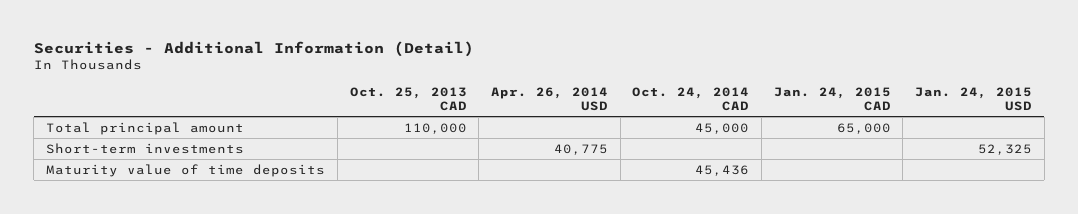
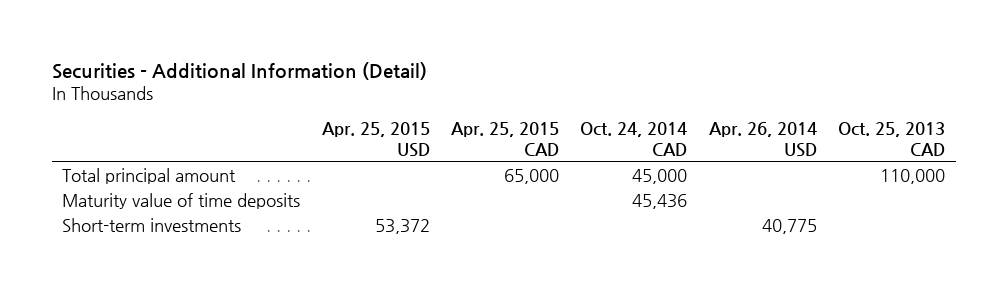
- | Oct. 25, 2013 CAD | Apr. 26, 2014 USD | Oct. 24, 2014 CAD | Jan. 24, 2015 CAD | Jan. 24, 2015 USD
+ | Apr. 25, 2015 USD | Apr. 25, 2015 CAD | Oct. 24, 2014 CAD | Apr. 26, 2014 USD | Oct. 25, 2013 CAD
moved down: Short-term investments | 53,372 | | | 40,775 |

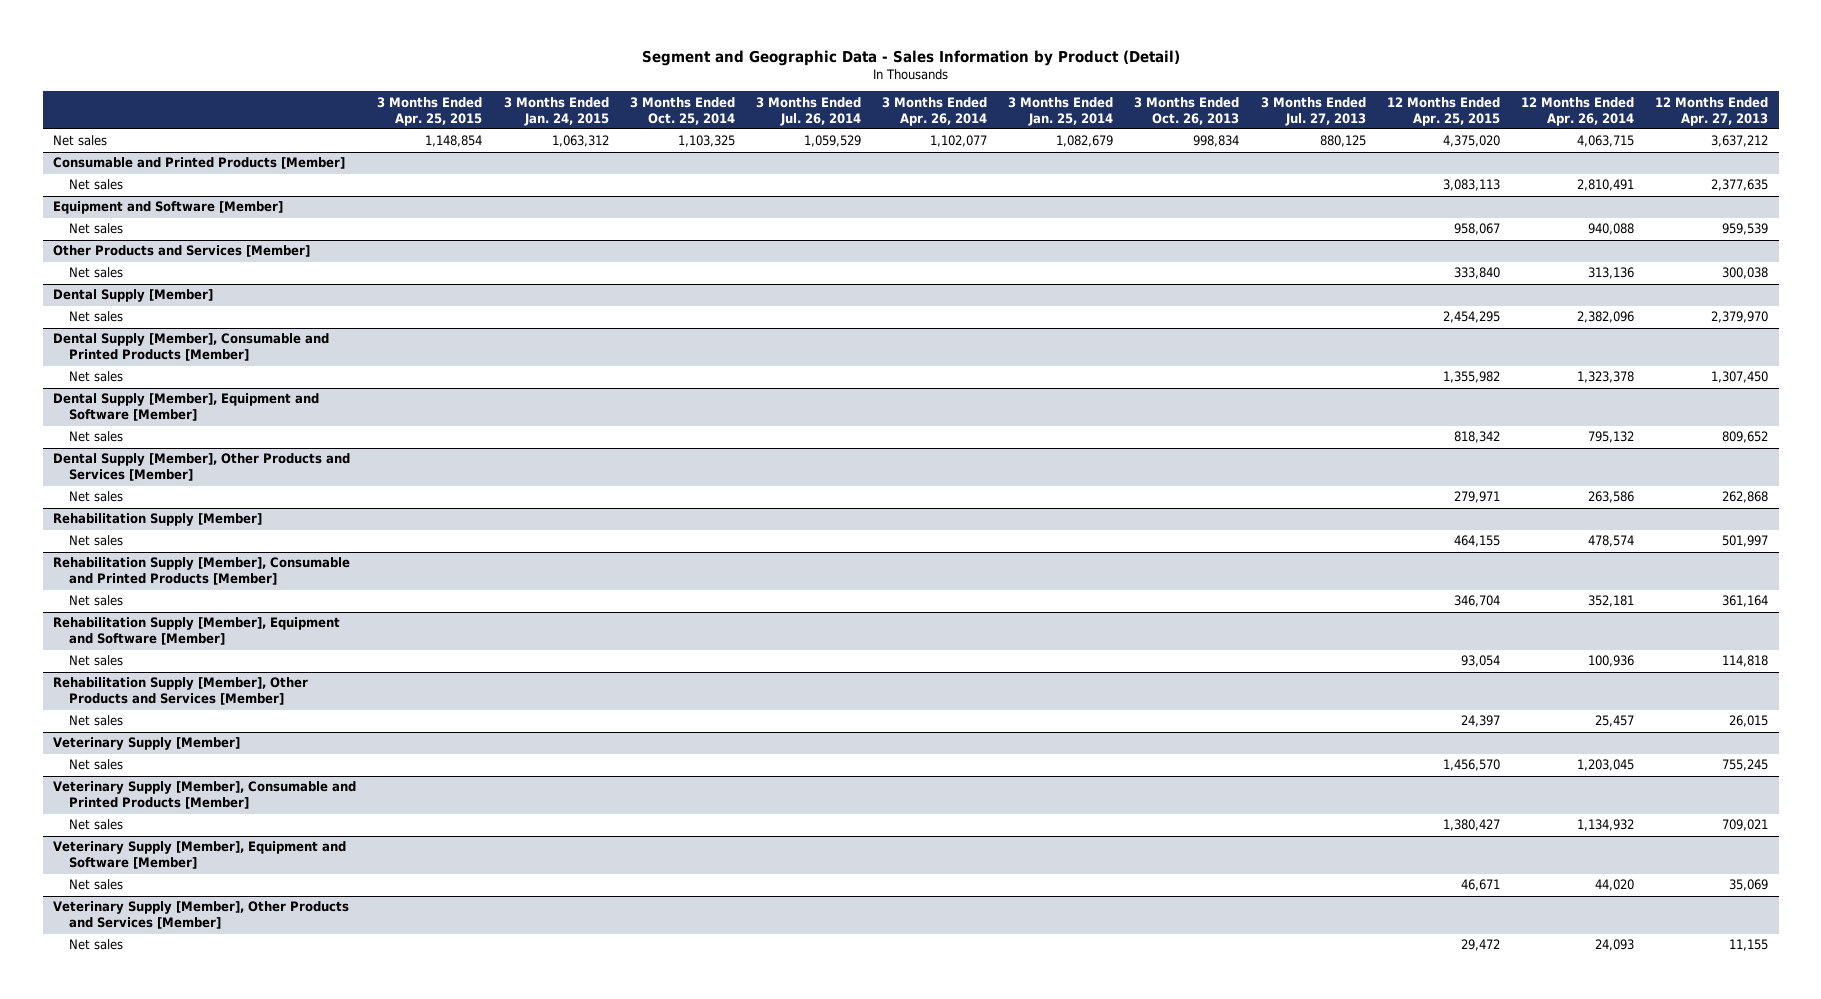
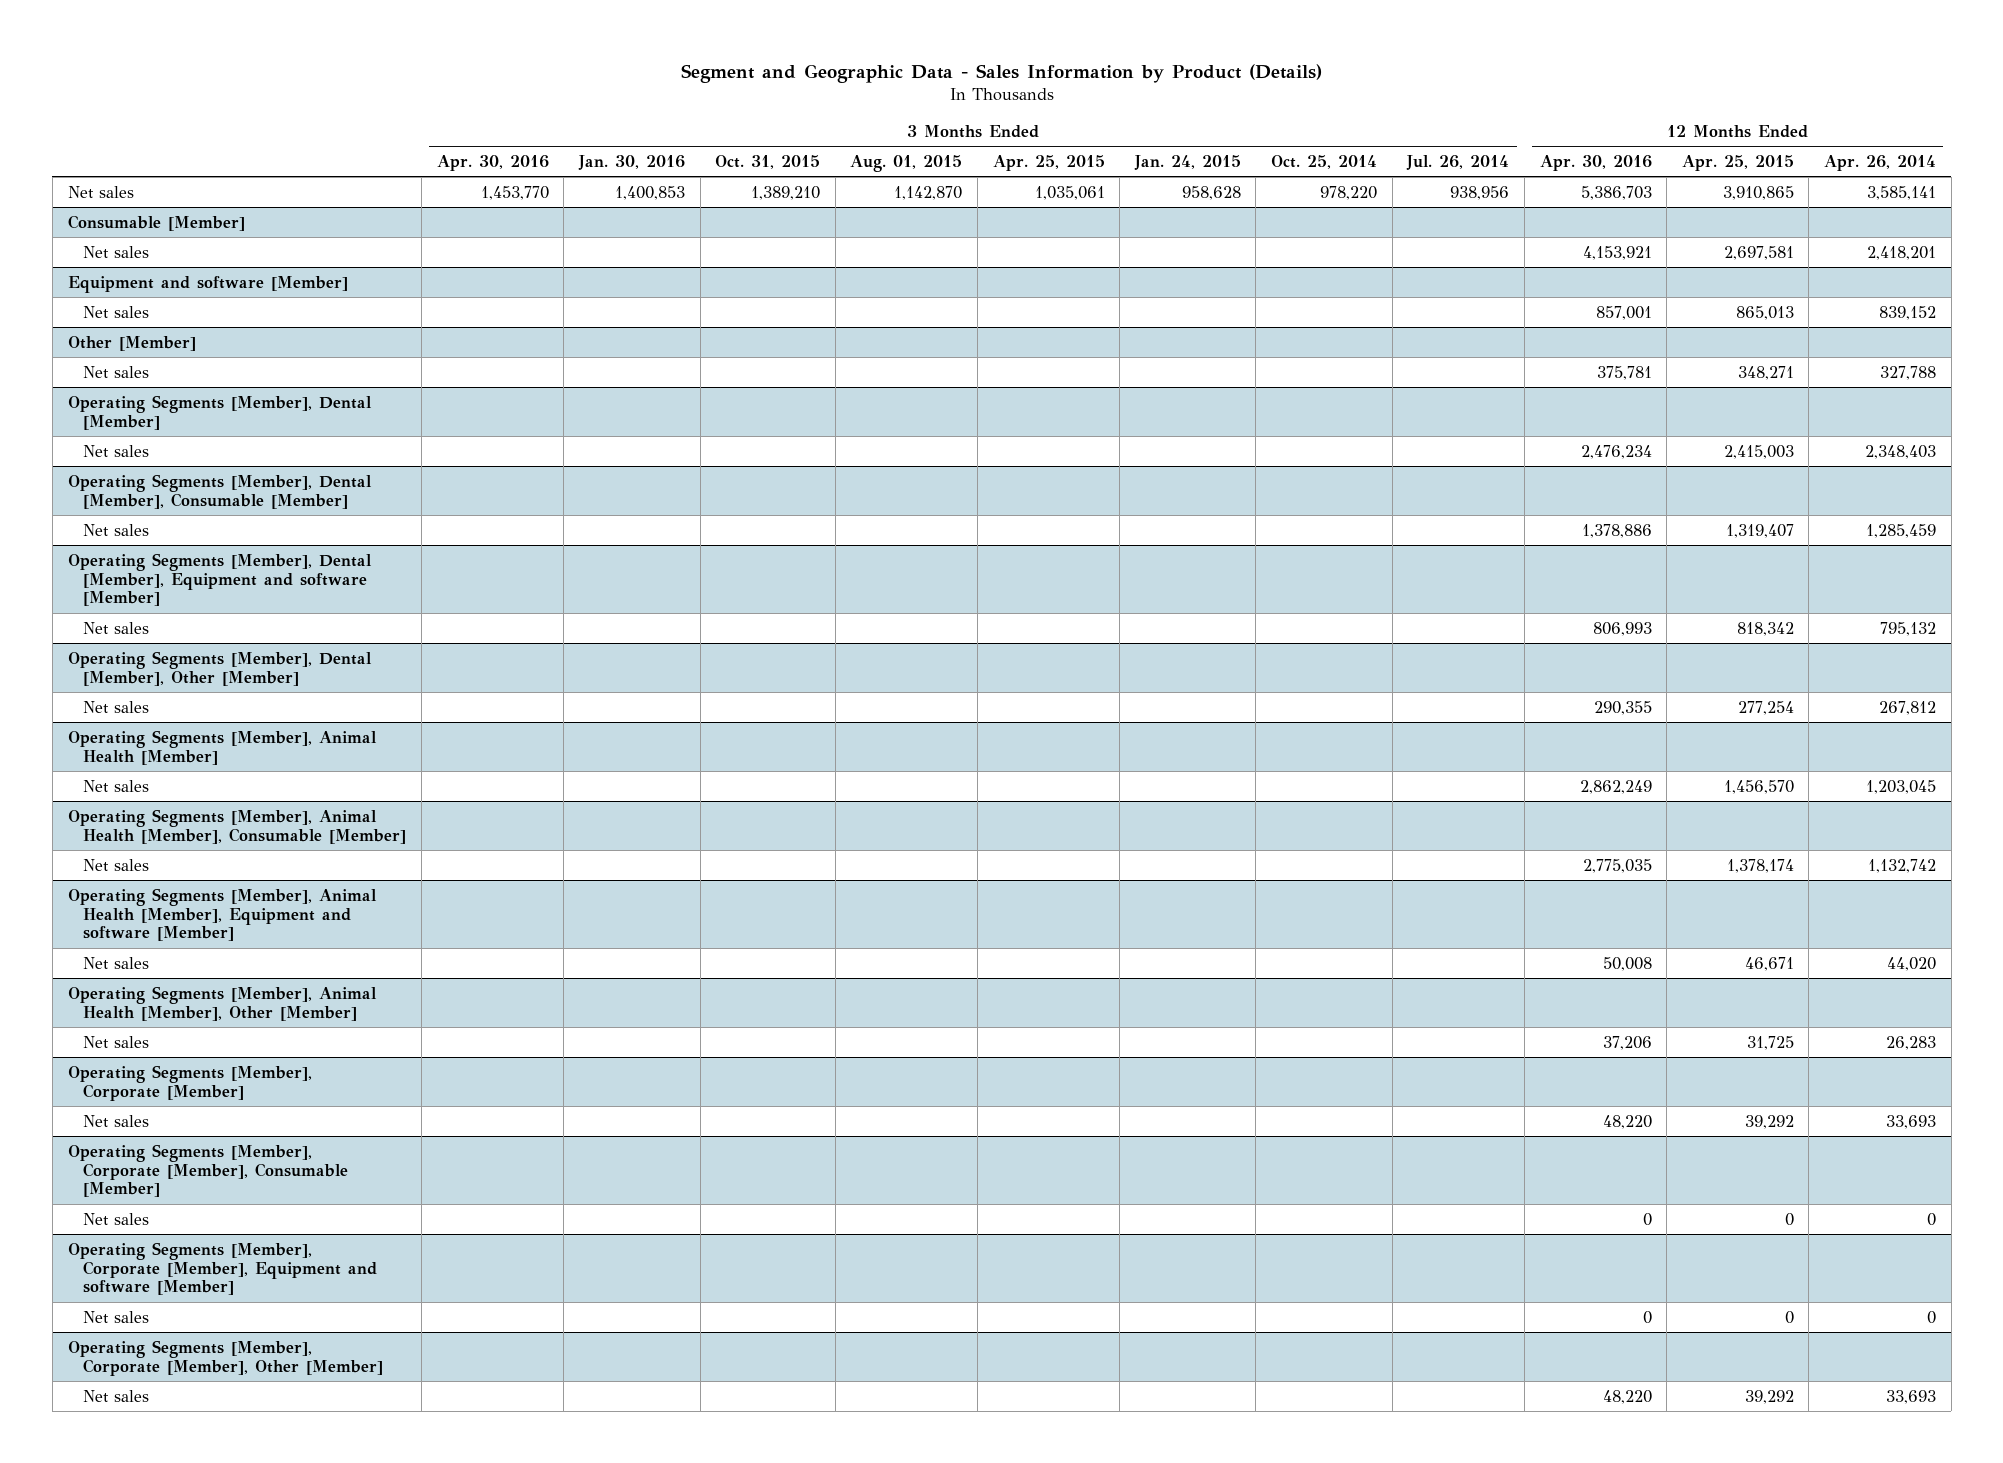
- Segment and Geographic Data - Sales Information by Product (Detail)
+ Segment and Geographic Data - Sales Information by Product (Details)
- | 3 Months Ended Apr. 25, 2015 | 3 Months Ended Jan. 24, 2015 | 3 Months Ended Oct. 25, 2014 | 3 Months Ended Jul. 26, 2014 | 3 Months Ended Apr. 26, 2014 | 3 Months Ended Jan. 25, 2014 | 3 Months Ended Oct. 26, 2013 | 3 Months Ended Jul. 27, 2013 | 12 Months Ended Apr. 25, 2015 | 12 Months Ended Apr. 26, 2014 | 12 Months Ended Apr. 27, 2013
+ | 3 Months Ended Apr. 30, 2016 | 3 Months Ended Jan. 30, 2016 | 3 Months Ended Oct. 31, 2015 | 3 Months Ended Aug. 01, 2015 | 3 Months Ended Apr. 25, 2015 | 3 Months Ended Jan. 24, 2015 | 3 Months Ended Oct. 25, 2014 | 3 Months Ended Jul. 26, 2014 | 12 Months Ended Apr. 30, 2016 | 12 Months Ended Apr. 25, 2015 | 12 Months Ended Apr. 26, 2014
- Net sales | 1,148,854 | 1,063,312 | 1,103,325 | 1,059,529 | 1,102,077 | 1,082,679 | 998,834 | 880,125 | 4,375,020 | 4,063,715 | 3,637,212
- Consumable and Printed Products [Member]
- Net sales | | | | | | | | | 3,083,113 | 2,810,491 | 2,377,635
- Equipment and Software [Member]
- Net sales | | | | | | | | | 958,067 | 940,088 | 959,539
- Other Products and Services [Member]
- Net sales | | | | | | | | | 333,840 | 313,136 | 300,038
- Dental Supply [Member]
- Net sales | | | | | | | | | 2,454,295 | 2,382,096 | 2,379,970
- Dental Supply [Member], Consumable and Printed Products [Member]
- Net sales | | | | | | | | | 1,355,982 | 1,323,378 | 1,307,450
- Dental Supply [Member], Equipment and Software [Member]
+ Net sales | 1,453,770 | 1,400,853 | 1,389,210 | 1,142,870 | 1,035,061 | 958,628 | 978,220 | 938,956 | 5,386,703 | 3,910,865 | 3,585,141
+ Consumable [Member]
+ Net sales | | | | | | | | | 4,153,921 | 2,697,581 | 2,418,201
+ Equipment and software [Member]
+ Net sales | | | | | | | | | 857,001 | 865,013 | 839,152
+ Other [Member]
+ Net sales | | | | | | | | | 375,781 | 348,271 | 327,788
+ Operating Segments [Member], Dental [Member]
+ Net sales | | | | | | | | | 2,476,234 | 2,415,003 | 2,348,403
+ Operating Segments [Member], Dental [Member], Consumable [Member]
+ Net sales | | | | | | | | | 1,378,886 | 1,319,407 | 1,285,459
+ Operating Segments [Member], Dental [Member], Equipment and software [Member]
- Dental Supply [Member], Other Products and Services [Member]
- Net sales | | | | | | | | | 279,971 | 263,586 | 262,868
- Rehabilitation Supply [Member]
- Net sales | | | | | | | | | 464,155 | 478,574 | 501,997
- Rehabilitation Supply [Member], Consumable and Printed Products [Member]
- Net sales | | | | | | | | | 346,704 | 352,181 | 361,164
- Rehabilitation Supply [Member], Equipment and Software [Member]
- Net sales | | | | | | | | | 93,054 | 100,936 | 114,818
- Rehabilitation Supply [Member], Other Products and Services [Member]
- Net sales | | | | | | | | | 24,397 | 25,457 | 26,015
- Veterinary Supply [Member]
+ Operating Segments [Member], Dental [Member], Other [Member]
+ Net sales | | | | | | | | | 290,355 | 277,254 | 267,812
+ Operating Segments [Member], Animal Health [Member]
- Veterinary Supply [Member], Consumable and Printed Products [Member]
- Net sales | | | | | | | | | 1,380,427 | 1,134,932 | 709,021
- Veterinary Supply [Member], Equipment and Software [Member]
+ Operating Segments [Member], Animal Health [Member], Consumable [Member]
+ Net sales | | | | | | | | | 2,775,035 | 1,378,174 | 1,132,742
+ Operating Segments [Member], Animal Health [Member], Equipment and software [Member]
- Veterinary Supply [Member], Other Products and Services [Member]
- Net sales | | | | | | | | | 29,472 | 24,093 | 11,155
+ Operating Segments [Member], Animal Health [Member], Other [Member]
+ Net sales | | | | | | | | | 37,206 | 31,725 | 26,283
+ Operating Segments [Member], Corporate [Member]
+ Net sales | | | | | | | | | 48,220 | 39,292 | 33,693
+ Operating Segments [Member], Corporate [Member], Consumable [Member]
+ Net sales | | | | | | | | | 0 | 0 | 0
+ Operating Segments [Member], Corporate [Member], Equipment and software [Member]
+ Net sales | | | | | | | | | 0 | 0 | 0
+ Operating Segments [Member], Corporate [Member], Other [Member]
+ Net sales | | | | | | | | | 48,220 | 39,292 | 33,693

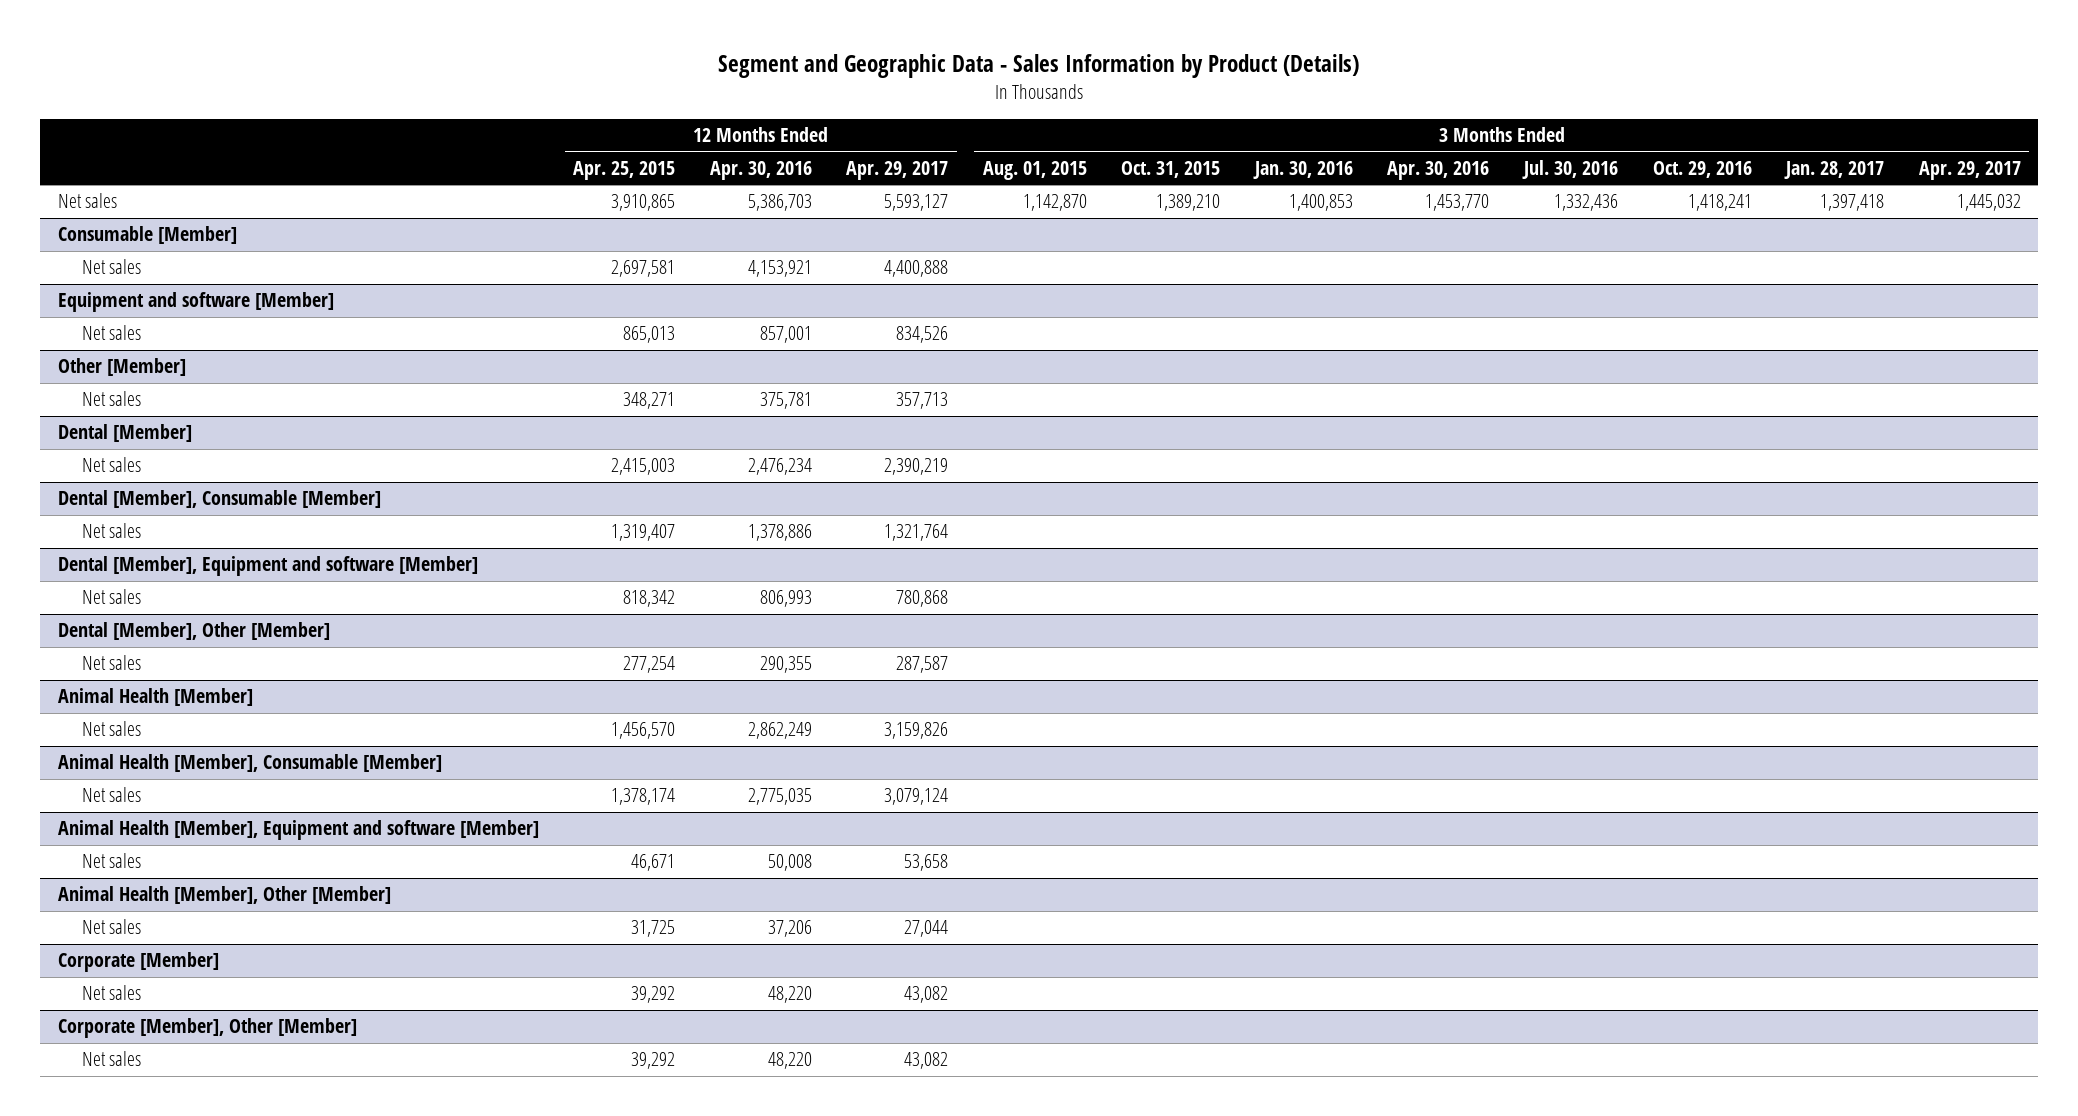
- | 3 Months Ended Apr. 30, 2016 | 3 Months Ended Jan. 30, 2016 | 3 Months Ended Oct. 31, 2015 | 3 Months Ended Aug. 01, 2015 | 3 Months Ended Apr. 25, 2015 | 3 Months Ended Jan. 24, 2015 | 3 Months Ended Oct. 25, 2014 | 3 Months Ended Jul. 26, 2014 | 12 Months Ended Apr. 30, 2016 | 12 Months Ended Apr. 25, 2015 | 12 Months Ended Apr. 26, 2014
+ | 12 Months Ended Apr. 25, 2015 | 12 Months Ended Apr. 30, 2016 | 12 Months Ended Apr. 29, 2017 | 3 Months Ended Aug. 01, 2015 | 3 Months Ended Oct. 31, 2015 | 3 Months Ended Jan. 30, 2016 | 3 Months Ended Apr. 30, 2016 | 3 Months Ended Jul. 30, 2016 | 3 Months Ended Oct. 29, 2016 | 3 Months Ended Jan. 28, 2017 | 3 Months Ended Apr. 29, 2017
- Operating Segments [Member], Dental [Member]
+ Dental [Member]
- Operating Segments [Member], Dental [Member], Consumable [Member]
+ Dental [Member], Consumable [Member]
- Operating Segments [Member], Dental [Member], Equipment and software [Member]
+ Dental [Member], Equipment and software [Member]
- Operating Segments [Member], Dental [Member], Other [Member]
+ Dental [Member], Other [Member]
- Operating Segments [Member], Animal Health [Member]
+ Animal Health [Member]
- Operating Segments [Member], Animal Health [Member], Consumable [Member]
+ Animal Health [Member], Consumable [Member]
- Operating Segments [Member], Animal Health [Member], Equipment and software [Member]
+ Animal Health [Member], Equipment and software [Member]
- Operating Segments [Member], Animal Health [Member], Other [Member]
+ Animal Health [Member], Other [Member]
- Operating Segments [Member], Corporate [Member]
+ Corporate [Member]
- Operating Segments [Member], Corporate [Member], Consumable [Member]
- Net sales | | | | | | | | | 0 | 0 | 0
- Operating Segments [Member], Corporate [Member], Equipment and software [Member]
- Net sales | | | | | | | | | 0 | 0 | 0
- Operating Segments [Member], Corporate [Member], Other [Member]
+ Corporate [Member], Other [Member]

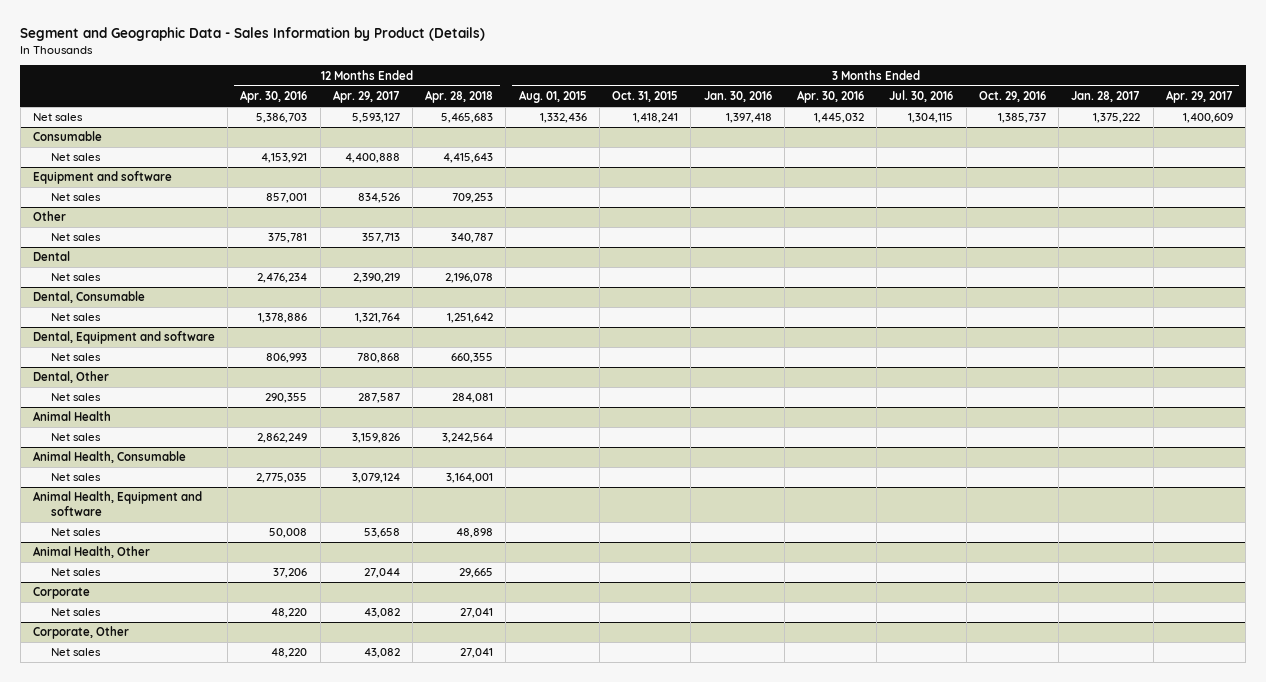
- | 12 Months Ended Apr. 25, 2015 | 12 Months Ended Apr. 30, 2016 | 12 Months Ended Apr. 29, 2017 | 3 Months Ended Aug. 01, 2015 | 3 Months Ended Oct. 31, 2015 | 3 Months Ended Jan. 30, 2016 | 3 Months Ended Apr. 30, 2016 | 3 Months Ended Jul. 30, 2016 | 3 Months Ended Oct. 29, 2016 | 3 Months Ended Jan. 28, 2017 | 3 Months Ended Apr. 29, 2017
+ | 12 Months Ended Apr. 30, 2016 | 12 Months Ended Apr. 29, 2017 | 12 Months Ended Apr. 28, 2018 | 3 Months Ended Aug. 01, 2015 | 3 Months Ended Oct. 31, 2015 | 3 Months Ended Jan. 30, 2016 | 3 Months Ended Apr. 30, 2016 | 3 Months Ended Jul. 30, 2016 | 3 Months Ended Oct. 29, 2016 | 3 Months Ended Jan. 28, 2017 | 3 Months Ended Apr. 29, 2017
- Net sales | 3,910,865 | 5,386,703 | 5,593,127 | 1,142,870 | 1,389,210 | 1,400,853 | 1,453,770 | 1,332,436 | 1,418,241 | 1,397,418 | 1,445,032
- Consumable [Member]
+ Net sales | 5,386,703 | 5,593,127 | 5,465,683 | 1,332,436 | 1,418,241 | 1,397,418 | 1,445,032 | 1,304,115 | 1,385,737 | 1,375,222 | 1,400,609
+ Consumable
- Equipment and software [Member]
+ Equipment and software
- Other [Member]
+ Other
- Dental [Member]
+ Dental
- Dental [Member], Consumable [Member]
+ Dental, Consumable
- Dental [Member], Equipment and software [Member]
+ Dental, Equipment and software
- Dental [Member], Other [Member]
+ Dental, Other
- Animal Health [Member]
+ Animal Health
- Animal Health [Member], Consumable [Member]
+ Animal Health, Consumable
- Animal Health [Member], Equipment and software [Member]
+ Animal Health, Equipment and software
- Animal Health [Member], Other [Member]
+ Animal Health, Other
- Corporate [Member]
+ Corporate
- Corporate [Member], Other [Member]
+ Corporate, Other

